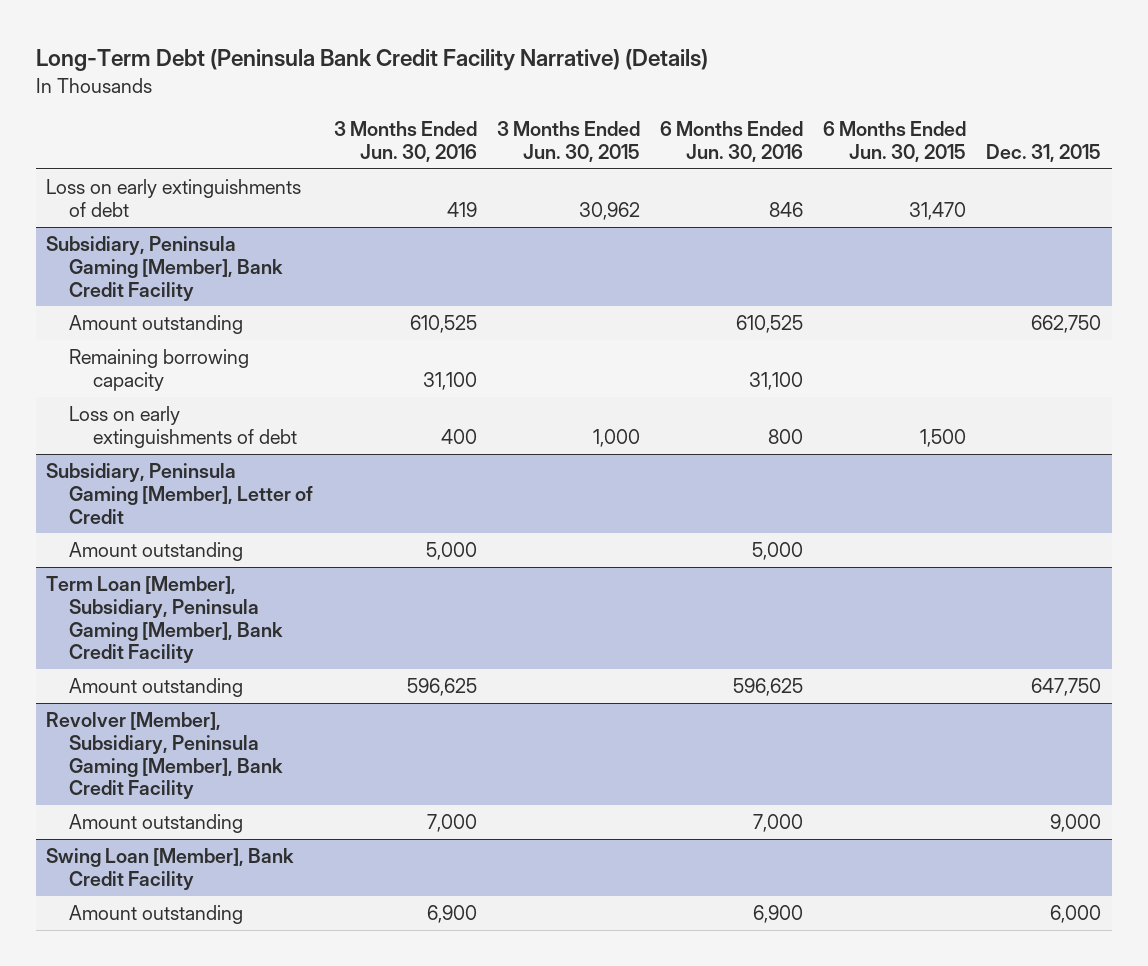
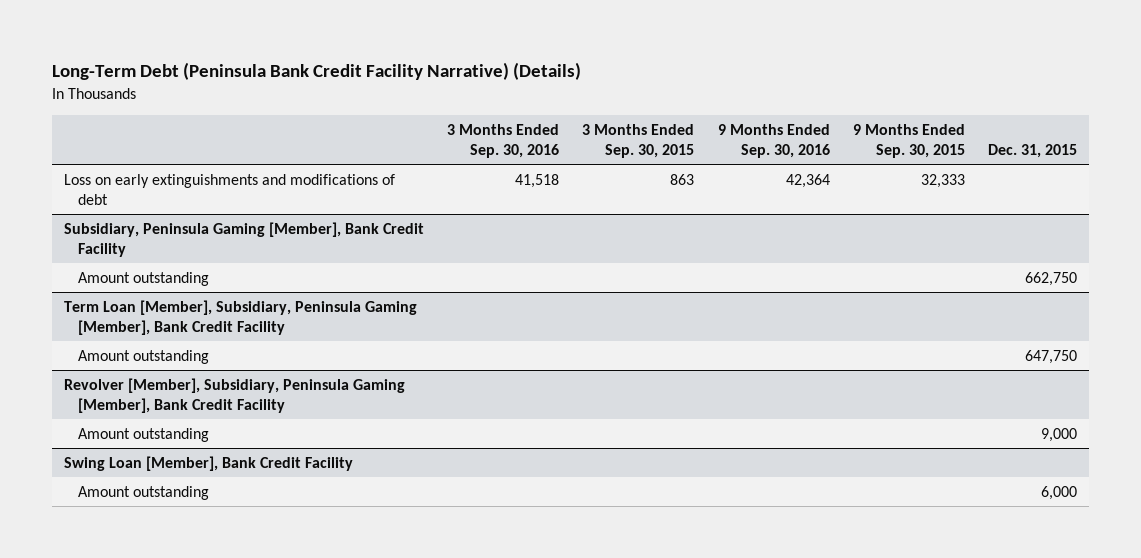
- | 3 Months Ended Jun. 30, 2016 | 3 Months Ended Jun. 30, 2015 | 6 Months Ended Jun. 30, 2016 | 6 Months Ended Jun. 30, 2015 | Dec. 31, 2015
+ | 3 Months Ended Sep. 30, 2016 | 3 Months Ended Sep. 30, 2015 | 9 Months Ended Sep. 30, 2016 | 9 Months Ended Sep. 30, 2015 | Dec. 31, 2015
- Loss on early extinguishments of debt | 419 | 30,962 | 846 | 31,470 |
+ Loss on early extinguishments and modifications of debt | 41,518 | 863 | 42,364 | 32,333 |
@ Subsidiary, Peninsula Gaming [Member], Bank Credit Facility
- Remaining borrowing capacity | 31,100 | | 31,100 | |
- Loss on early extinguishments of debt | 400 | 1,000 | 800 | 1,500 |
- Subsidiary, Peninsula Gaming [Member], Letter of Credit
- Amount outstanding | 5,000 | | 5,000 | |

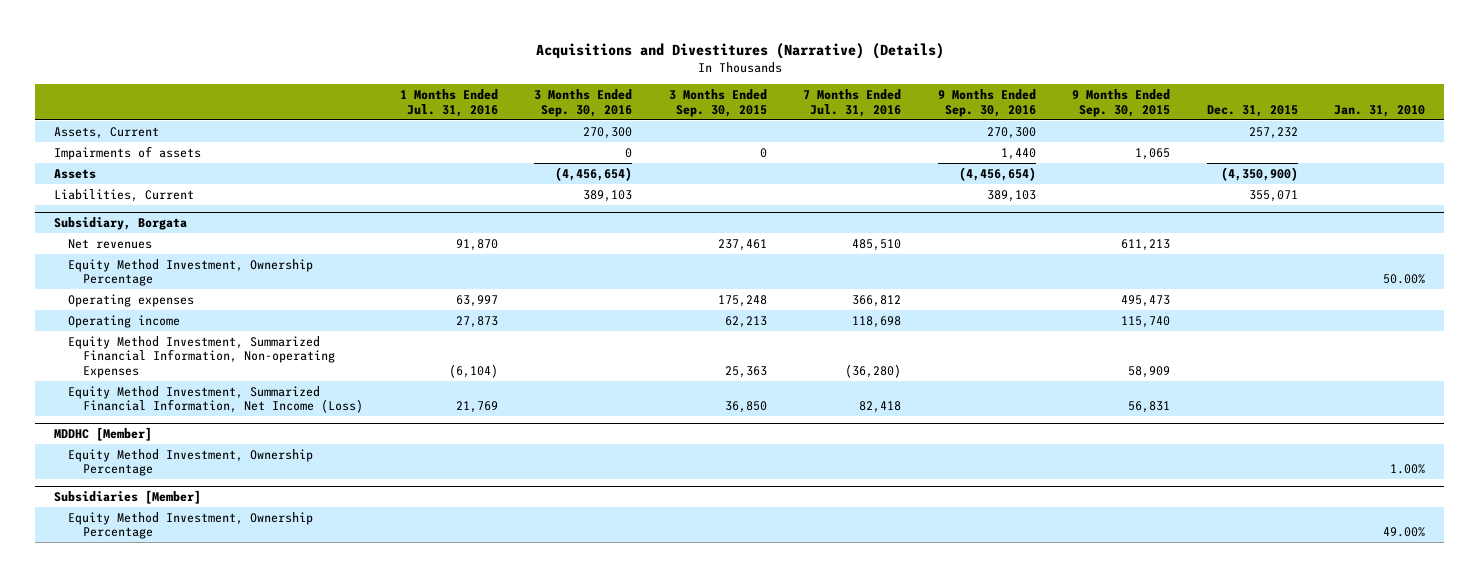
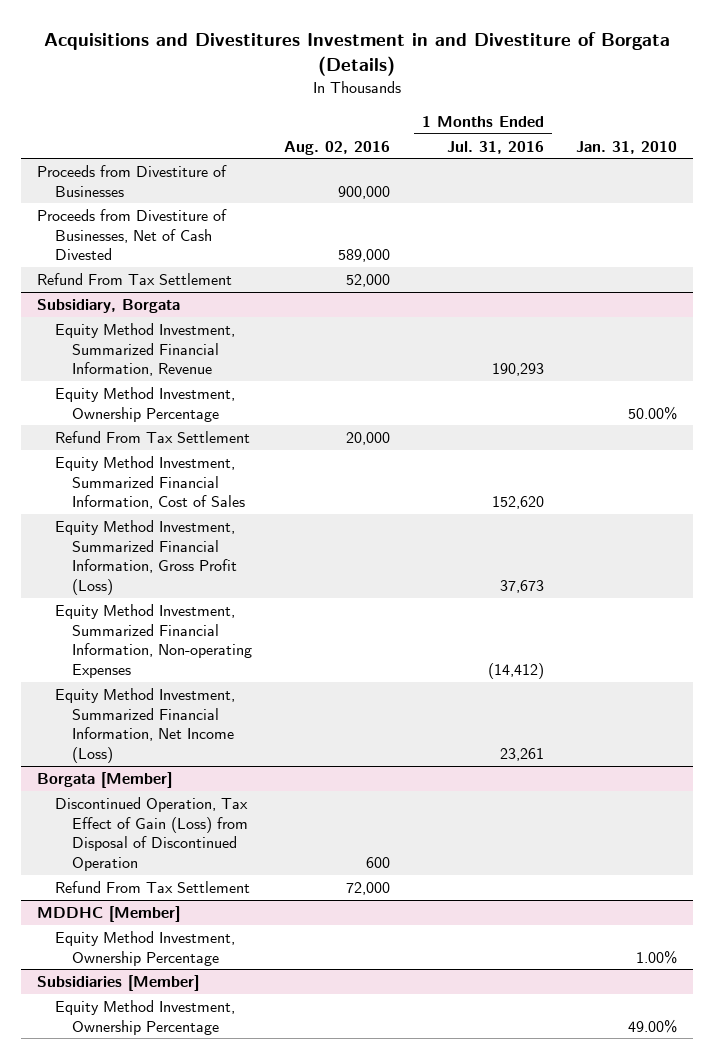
- Acquisitions and Divestitures (Narrative) (Details)
+ Acquisitions and Divestitures Investment in and Divestiture of Borgata (Details)
- | 1 Months Ended Jul. 31, 2016 | 3 Months Ended Sep. 30, 2016 | 3 Months Ended Sep. 30, 2015 | 7 Months Ended Jul. 31, 2016 | 9 Months Ended Sep. 30, 2016 | 9 Months Ended Sep. 30, 2015 | Dec. 31, 2015 | Jan. 31, 2010
+ | Aug. 02, 2016 | 1 Months Ended Jul. 31, 2016 | Jan. 31, 2010
- Assets, Current | | 270,300 | | | 270,300 | | 257,232 |
- Impairments of assets | | 0 | 0 | | 1,440 | 1,065 | |
- Assets | | (4,456,654) | | | (4,456,654) | | (4,350,900) |
- Liabilities, Current | | 389,103 | | | 389,103 | | 355,071 |
+ Proceeds from Divestiture of Businesses | 900,000 | |
+ Proceeds from Divestiture of Businesses, Net of Cash Divested | 589,000 | |
+ Refund From Tax Settlement | 52,000 | |
@ Subsidiary, Borgata
- Net revenues | 91,870 | | 237,461 | 485,510 | | 611,213 | |
+ Equity Method Investment, Summarized Financial Information, Revenue | | 190,293 |
- Operating expenses | 63,997 | | 175,248 | 366,812 | | 495,473 | |
- Operating income | 27,873 | | 62,213 | 118,698 | | 115,740 | |
- Equity Method Investment, Summarized Financial Information, Non-operating Expenses | (6,104) | | 25,363 | (36,280) | | 58,909 | |
- Equity Method Investment, Summarized Financial Information, Net Income (Loss) | 21,769 | | 36,850 | 82,418 | | 56,831 | |
+ Refund From Tax Settlement | 20,000 | |
+ Equity Method Investment, Summarized Financial Information, Cost of Sales | | 152,620 |
+ Equity Method Investment, Summarized Financial Information, Gross Profit (Loss) | | 37,673 |
+ Equity Method Investment, Summarized Financial Information, Non-operating Expenses | | (14,412) |
+ Equity Method Investment, Summarized Financial Information, Net Income (Loss) | | 23,261 |
+ Borgata [Member]
+ Discontinued Operation, Tax Effect of Gain (Loss) from Disposal of Discontinued Operation | 600 | |
+ Refund From Tax Settlement | 72,000 | |

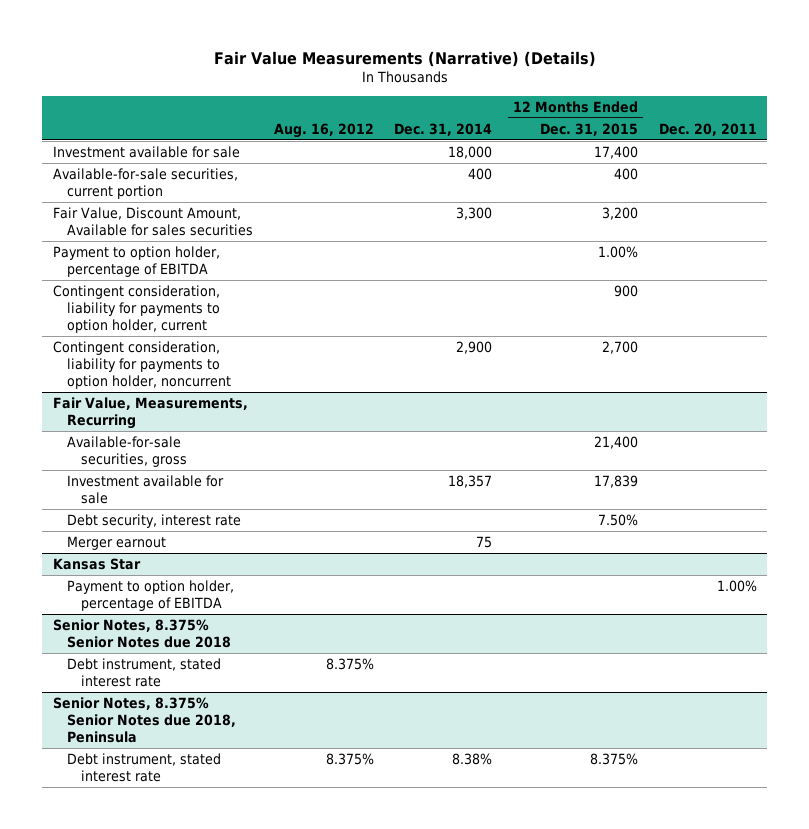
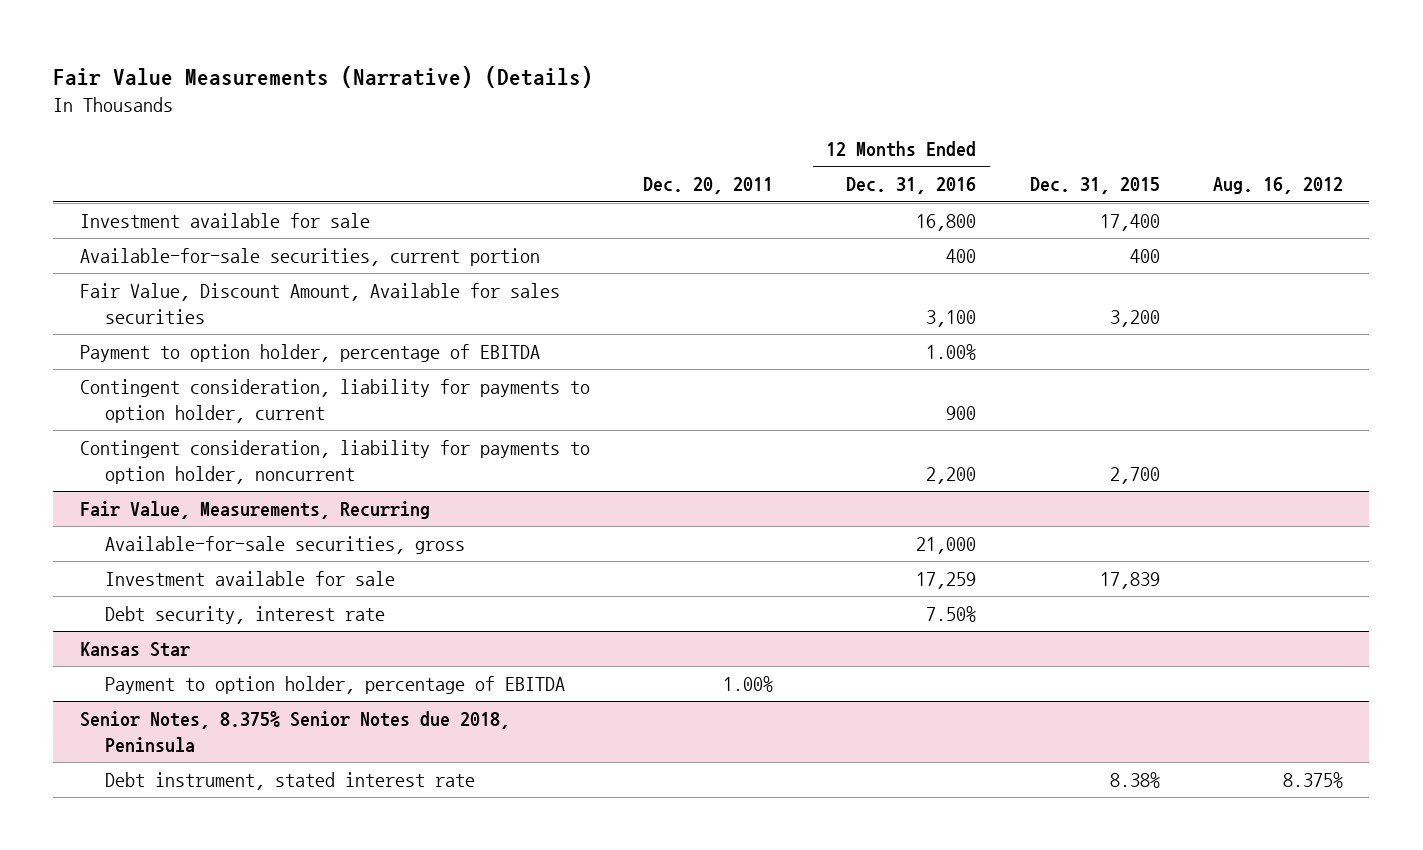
- | Aug. 16, 2012 | Dec. 31, 2014 | 12 Months Ended Dec. 31, 2015 | Dec. 20, 2011
+ | Dec. 20, 2011 | 12 Months Ended Dec. 31, 2016 | Dec. 31, 2015 | Aug. 16, 2012
@ Fair Value, Measurements, Recurring
- Merger earnout | | 75 | |
- Senior Notes, 8.375% Senior Notes due 2018
- Debt instrument, stated interest rate | 8.375% | | |

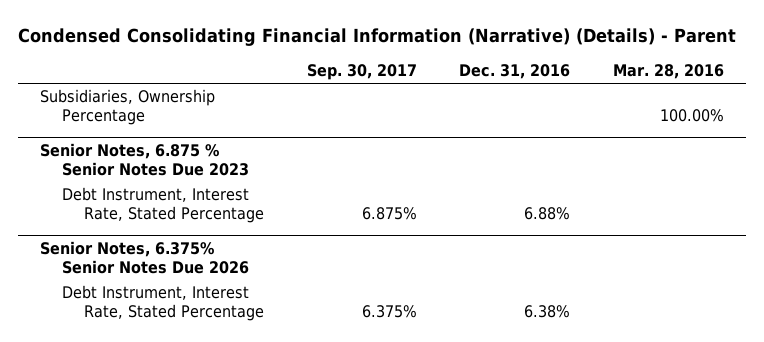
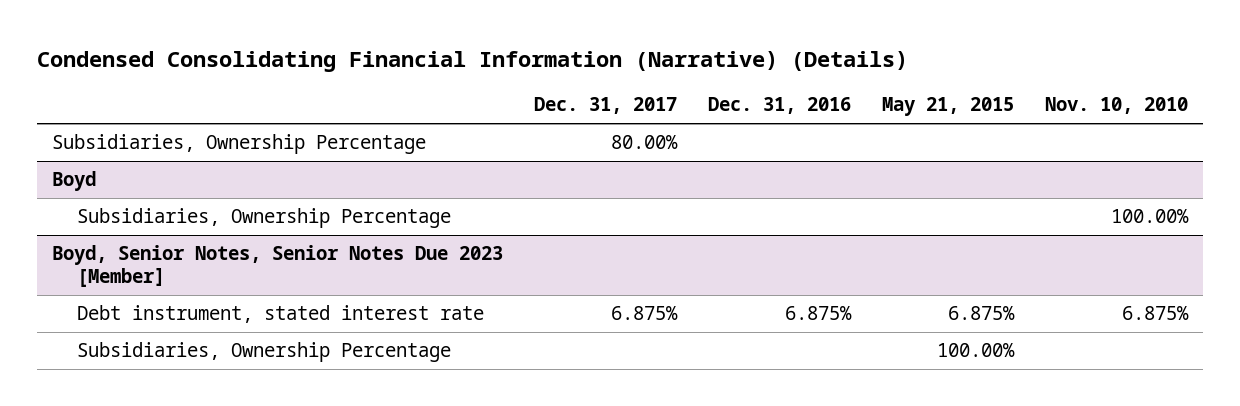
- Condensed Consolidating Financial Information (Narrative) (Details) - Parent
+ Condensed Consolidating Financial Information (Narrative) (Details)
- | Sep. 30, 2017 | Dec. 31, 2016 | Mar. 28, 2016
+ | Dec. 31, 2017 | Dec. 31, 2016 | May 21, 2015 | Nov. 10, 2010
- Senior Notes, 6.875 % Senior Notes Due 2023
- Debt Instrument, Interest Rate, Stated Percentage | 6.875% | 6.88% |
- Senior Notes, 6.375% Senior Notes Due 2026
- Debt Instrument, Interest Rate, Stated Percentage | 6.375% | 6.38% |
+ Boyd
+ Subsidiaries, Ownership Percentage | | | | 100.00%
+ Boyd, Senior Notes, Senior Notes Due 2023 [Member]
+ Debt instrument, stated interest rate | 6.875% | 6.875% | 6.875% | 6.875%
+ Subsidiaries, Ownership Percentage | | | 100.00% |

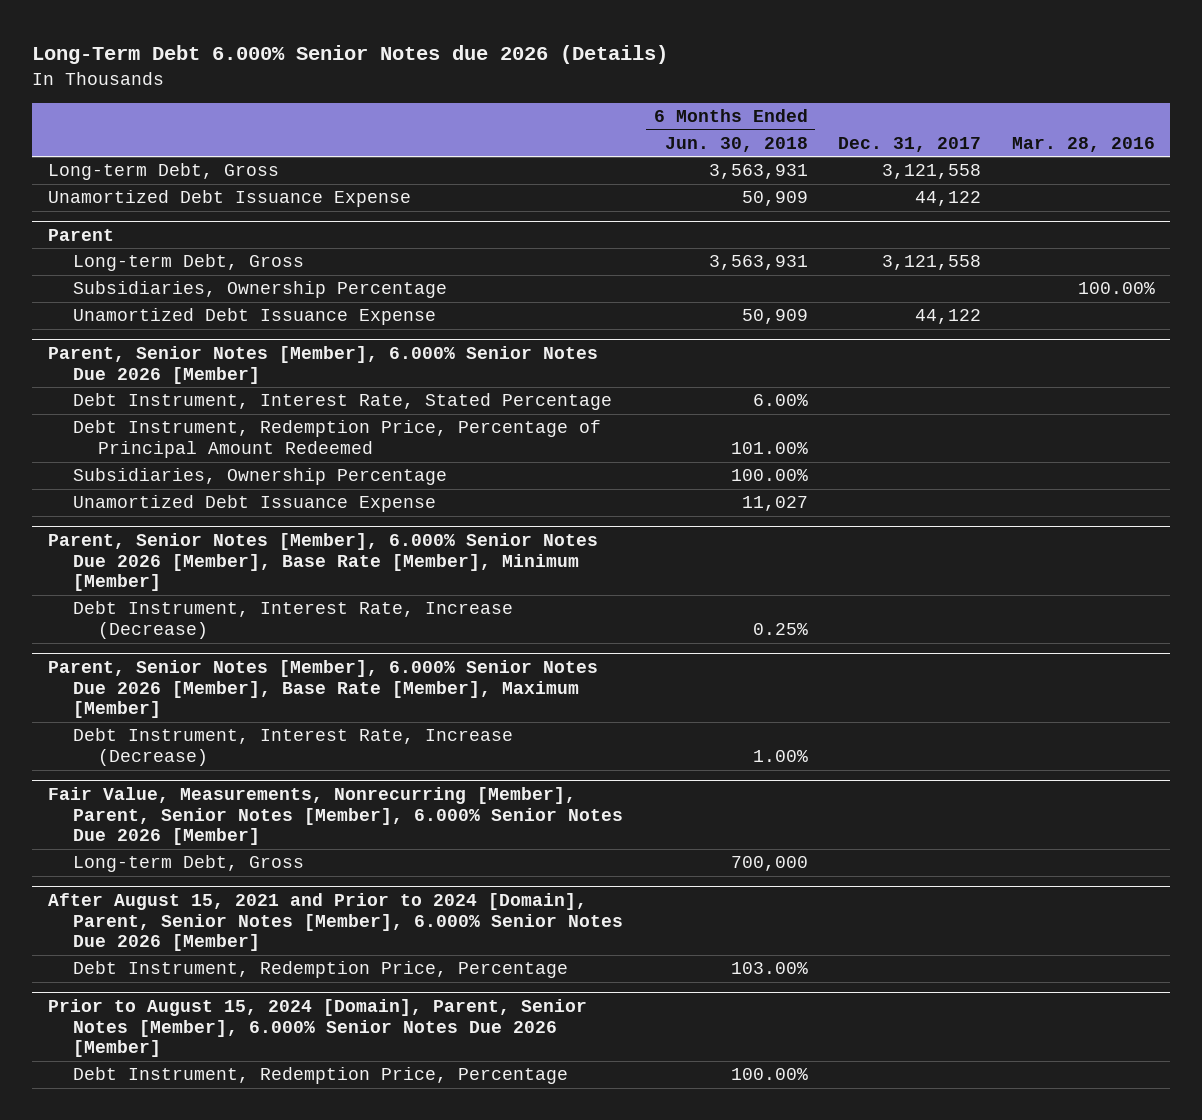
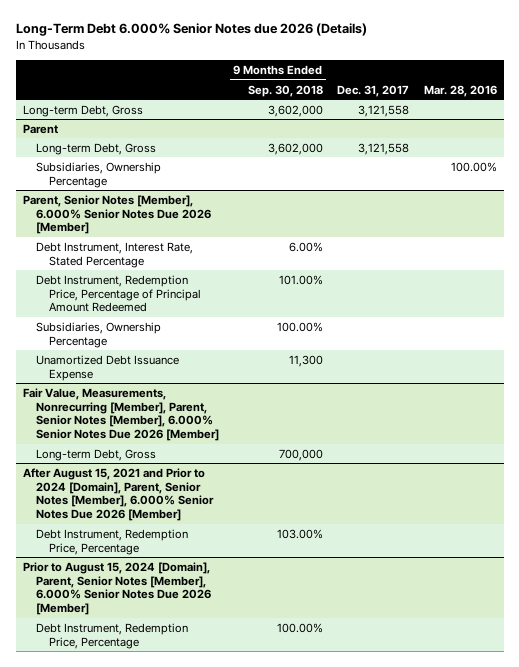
- | 6 Months Ended Jun. 30, 2018 | Dec. 31, 2017 | Mar. 28, 2016
+ | 9 Months Ended Sep. 30, 2018 | Dec. 31, 2017 | Mar. 28, 2016
- Unamortized Debt Issuance Expense | 50,909 | 44,122 |
@ Parent
- Unamortized Debt Issuance Expense | 50,909 | 44,122 |
- Parent, Senior Notes [Member], 6.000% Senior Notes Due 2026 [Member], Base Rate [Member], Minimum [Member]
- Debt Instrument, Interest Rate, Increase (Decrease) | 0.25% | |
- Parent, Senior Notes [Member], 6.000% Senior Notes Due 2026 [Member], Base Rate [Member], Maximum [Member]
- Debt Instrument, Interest Rate, Increase (Decrease) | 1.00% | |

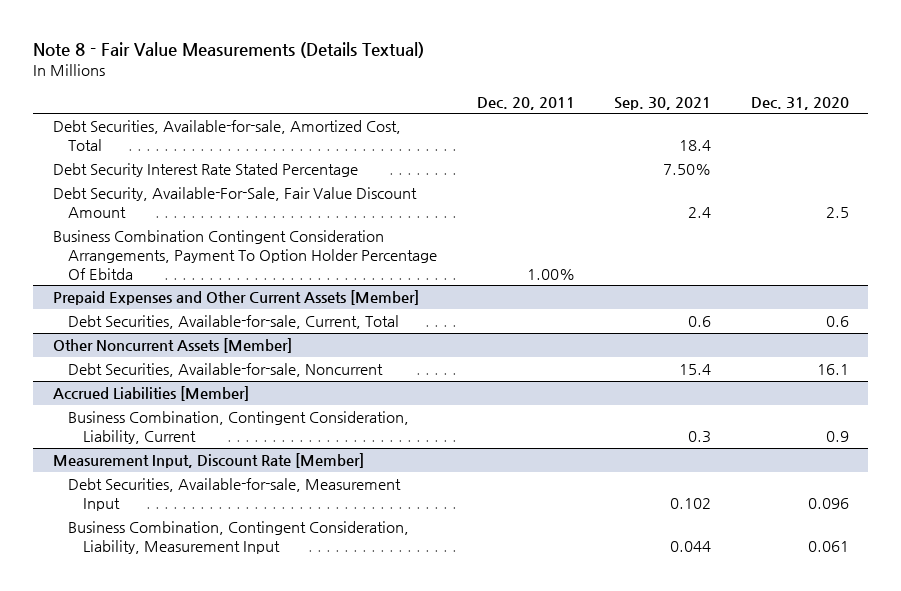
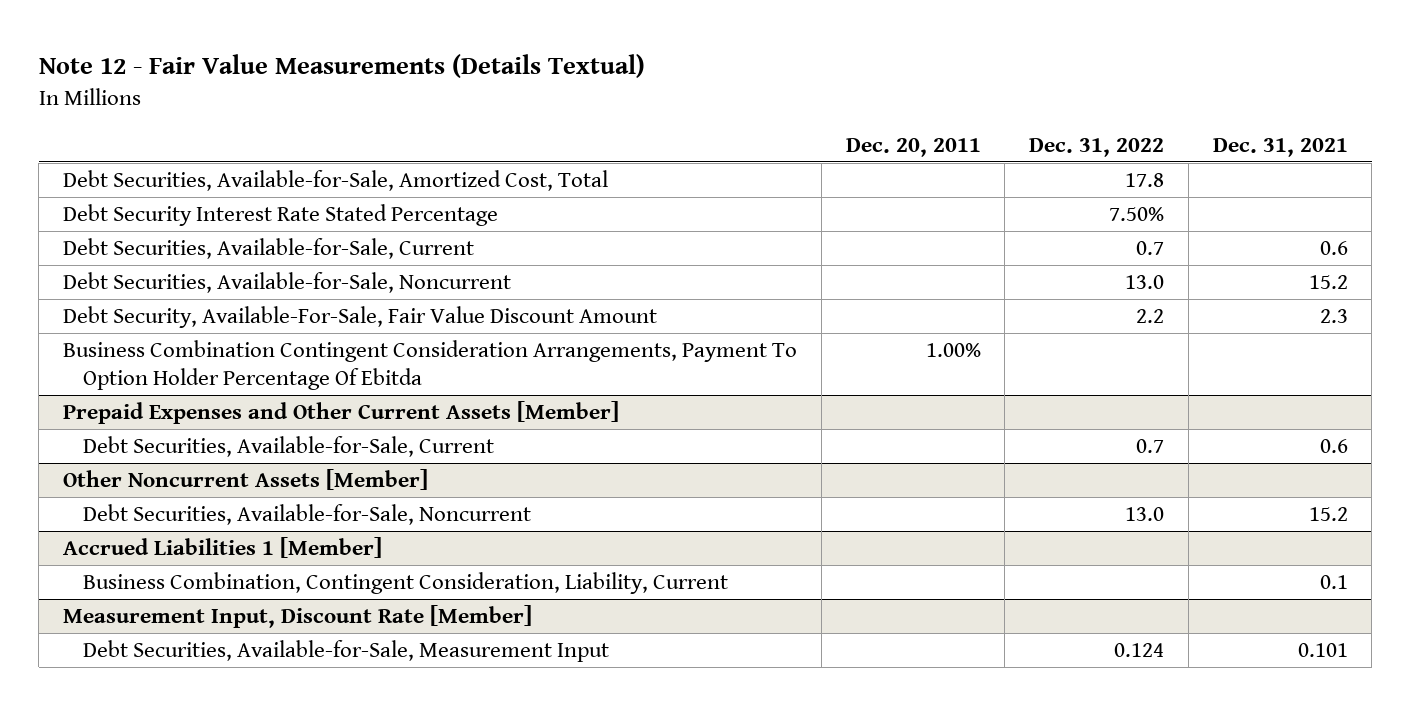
- Note 8 - Fair Value Measurements (Details Textual)
+ Note 12 - Fair Value Measurements (Details Textual)
- | Dec. 20, 2011 | Sep. 30, 2021 | Dec. 31, 2020
+ | Dec. 20, 2011 | Dec. 31, 2022 | Dec. 31, 2021
- Debt Securities, Available-for-sale, Amortized Cost, Total | | 18.4 |
+ Debt Securities, Available-for-Sale, Amortized Cost, Total | | 17.8 |
+ Debt Securities, Available-for-Sale, Current | | 0.7 | 0.6
+ Debt Securities, Available-for-Sale, Noncurrent | | 13.0 | 15.2
@ Prepaid Expenses and Other Current Assets [Member]
- Debt Securities, Available-for-sale, Current, Total | | 0.6 | 0.6
+ Debt Securities, Available-for-Sale, Current | | 0.7 | 0.6
@ Other Noncurrent Assets [Member]
- Debt Securities, Available-for-sale, Noncurrent | | 15.4 | 16.1
- Accrued Liabilities [Member]
- Business Combination, Contingent Consideration, Liability, Current | | 0.3 | 0.9
@ Other Noncurrent Assets [Member]
+ Debt Securities, Available-for-Sale, Noncurrent | | 13.0 | 15.2
+ Accrued Liabilities 1 [Member]
+ Business Combination, Contingent Consideration, Liability, Current | | | 0.1
@ Measurement Input, Discount Rate [Member]
- Debt Securities, Available-for-sale, Measurement Input | | 0.102 | 0.096
- Business Combination, Contingent Consideration, Liability, Measurement Input | | 0.044 | 0.061
+ Debt Securities, Available-for-Sale, Measurement Input | | 0.124 | 0.101

